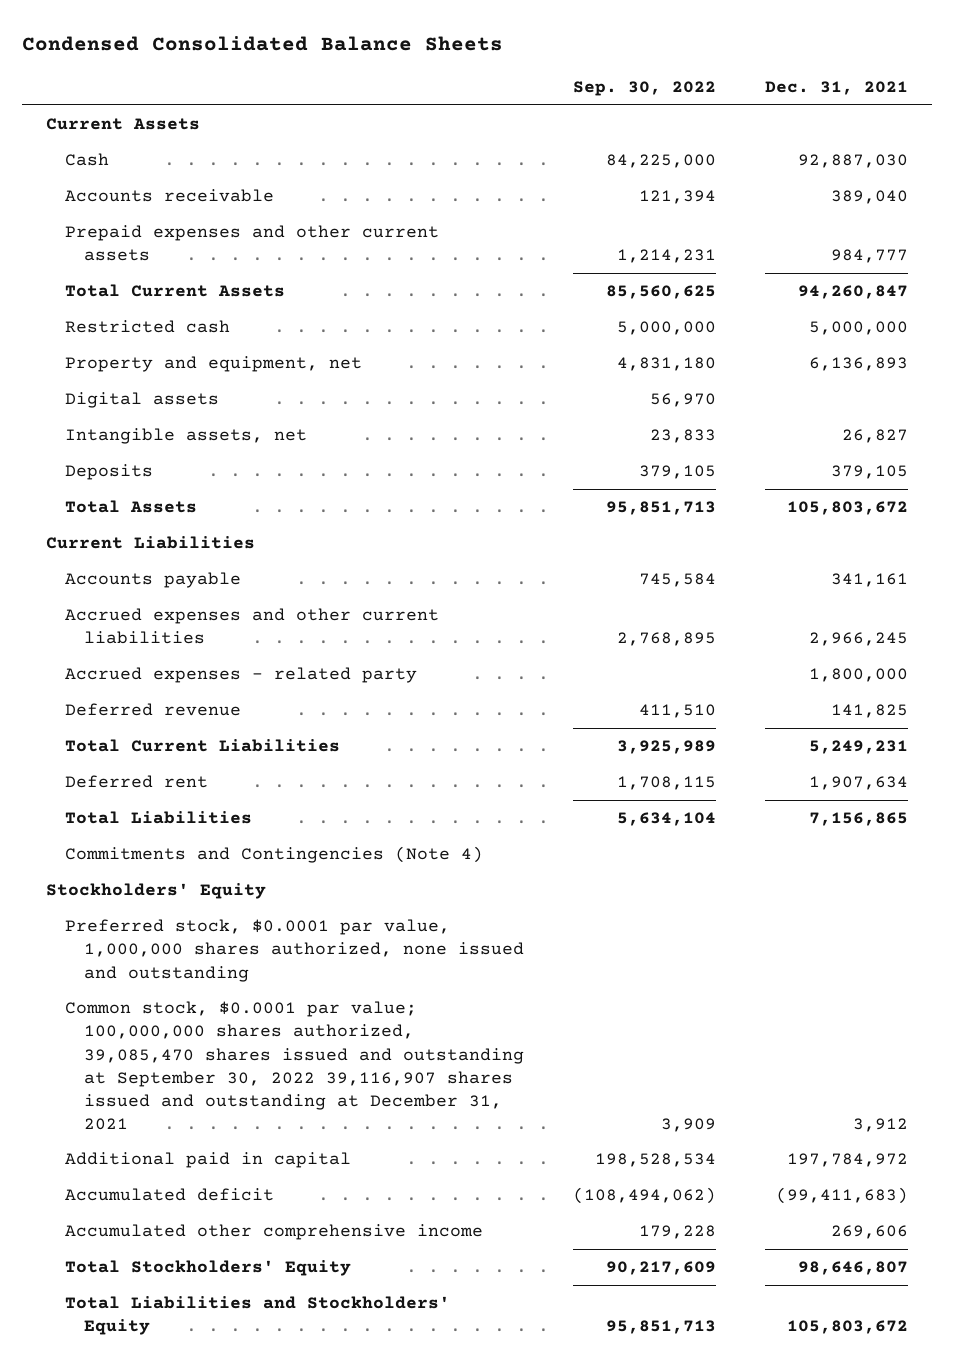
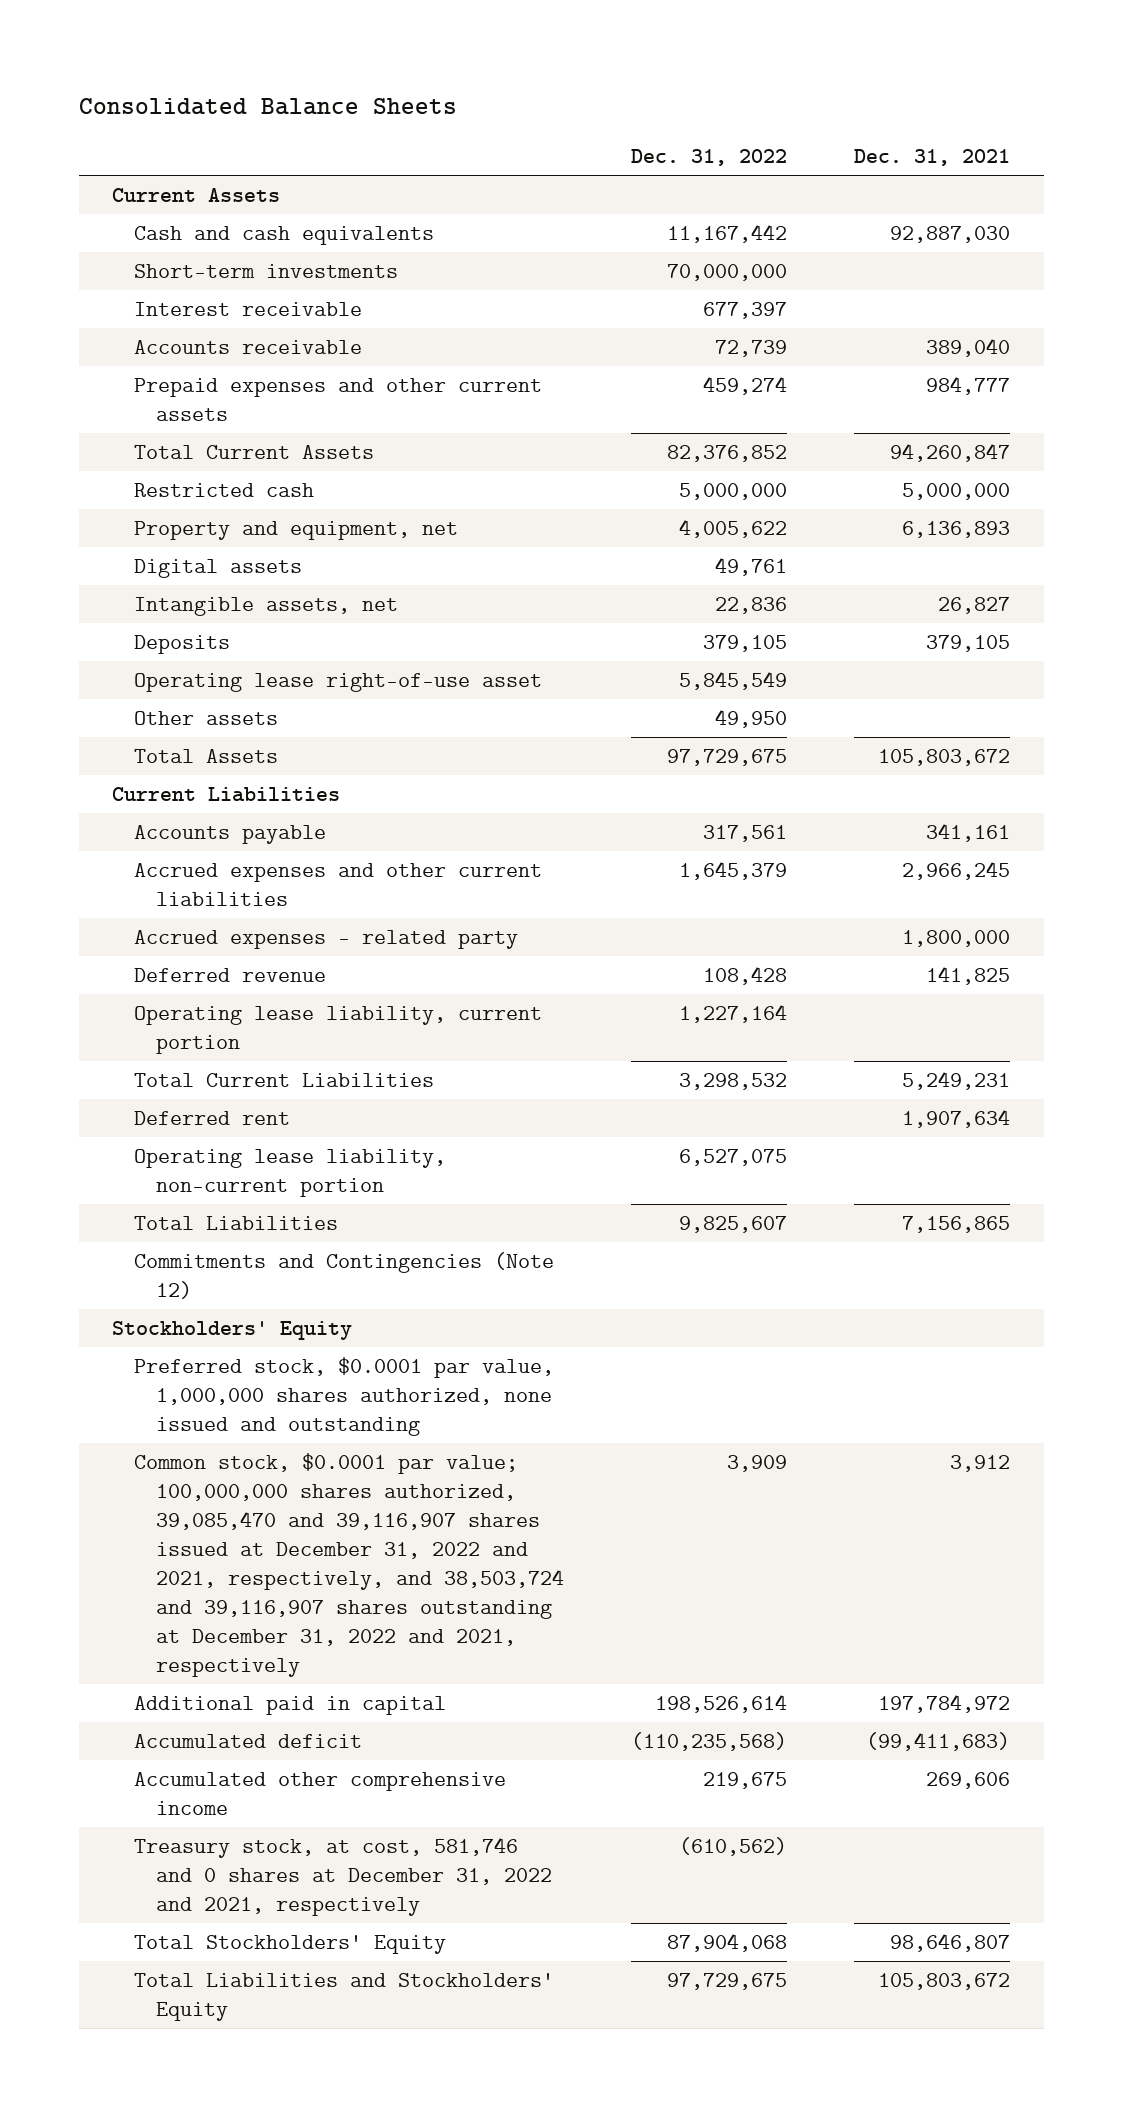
- Condensed Consolidated Balance Sheets
+ Consolidated Balance Sheets
- | Sep. 30, 2022 | Dec. 31, 2021
+ | Dec. 31, 2022 | Dec. 31, 2021
- Cash | 84,225,000 | 92,887,030
+ Cash and cash equivalents | 11,167,442 | 92,887,030
+ Short-term investments | 70,000,000 |
+ Interest receivable | 677,397 |
+ Operating lease right-of-use asset | 5,845,549 |
+ Other assets | 49,950 |
+ Operating lease liability, current portion | 1,227,164 |
+ Operating lease liability, non-current portion | 6,527,075 |
- Commitments and Contingencies (Note 4)
+ Commitments and Contingencies (Note 12)
- Common stock, $0.0001 par value; 100,000,000 shares authorized, 39,085,470 shares issued and outstanding at September 30, 2022 39,116,907 shares issued and outstanding at December 31, 2021 | 3,909 | 3,912
+ Common stock, $0.0001 par value; 100,000,000 shares authorized, 39,085,470 and 39,116,907 shares issued at December 31, 2022 and 2021, respectively, and 38,503,724 and 39,116,907 shares outstanding at December 31, 2022 and 2021, respectively | 3,909 | 3,912
+ Treasury stock, at cost, 581,746 and 0 shares at December 31, 2022 and 2021, respectively | (610,562) |

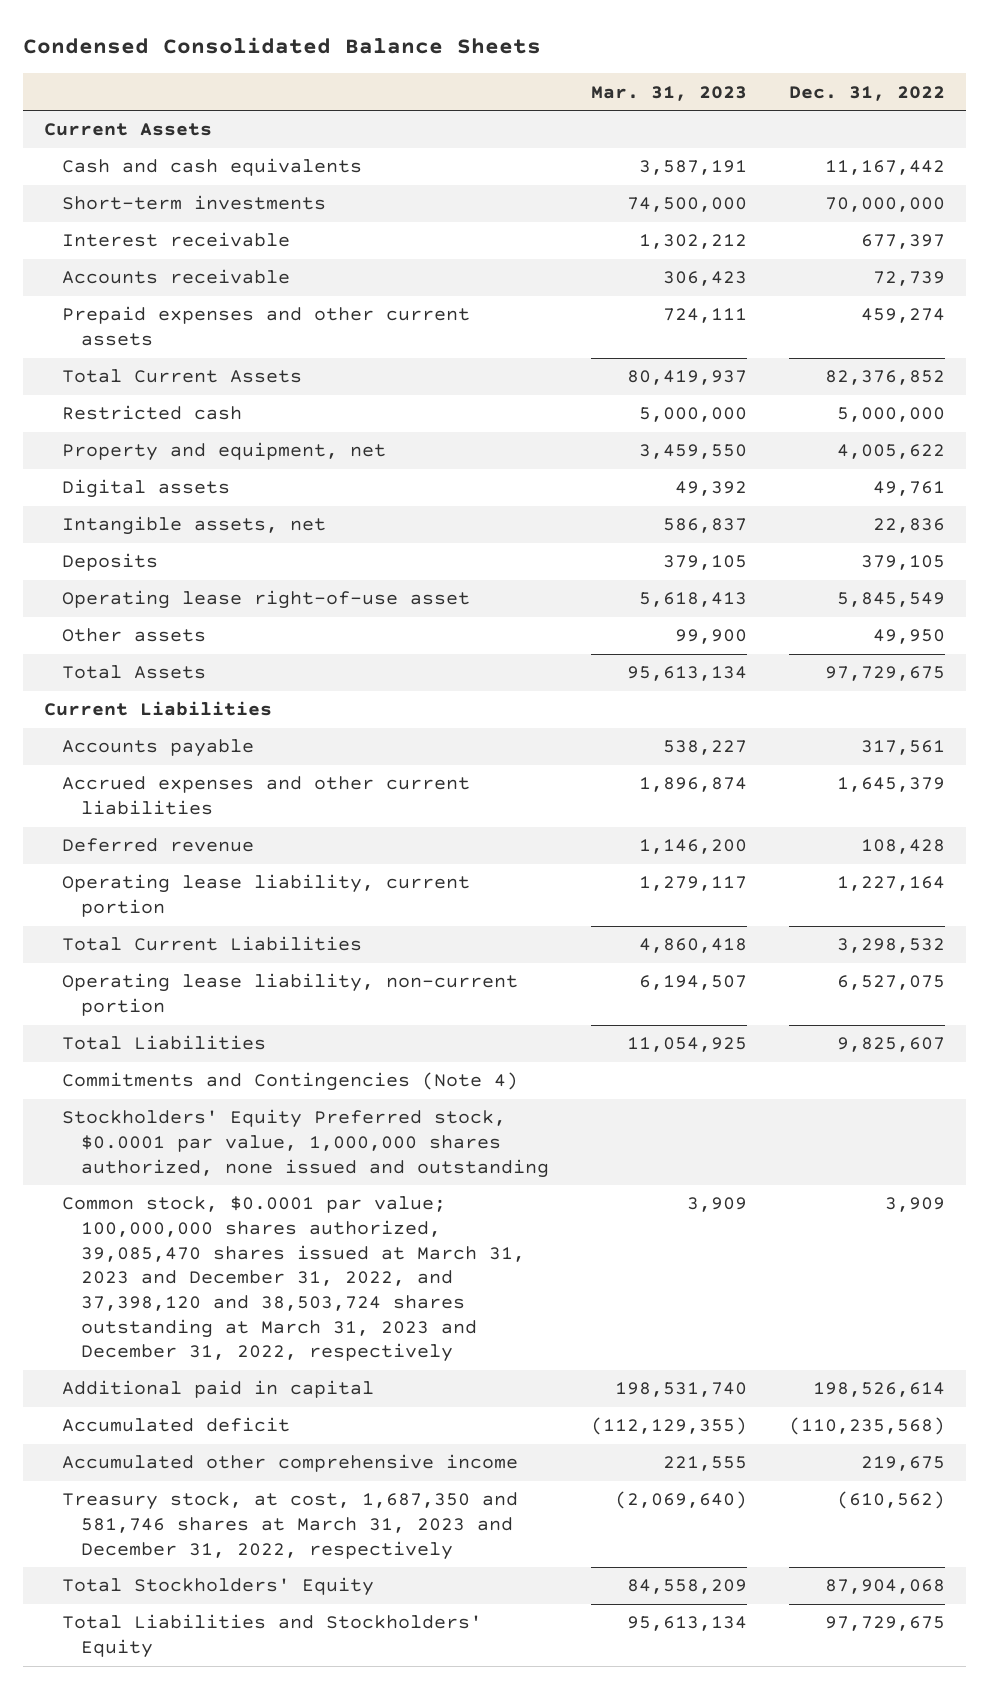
- Consolidated Balance Sheets
+ Condensed Consolidated Balance Sheets
- | Dec. 31, 2022 | Dec. 31, 2021
+ | Mar. 31, 2023 | Dec. 31, 2022
- Accrued expenses - related party | | 1,800,000
- Deferred rent | | 1,907,634
- Commitments and Contingencies (Note 12)
- Stockholders' Equity
- Preferred stock, $0.0001 par value, 1,000,000 shares authorized, none issued and outstanding
- Common stock, $0.0001 par value; 100,000,000 shares authorized, 39,085,470 and 39,116,907 shares issued at December 31, 2022 and 2021, respectively, and 38,503,724 and 39,116,907 shares outstanding at December 31, 2022 and 2021, respectively | 3,909 | 3,912
+ Commitments and Contingencies (Note 4)
+ Stockholders' Equity Preferred stock, $0.0001 par value, 1,000,000 shares authorized, none issued and outstanding
+ Common stock, $0.0001 par value; 100,000,000 shares authorized, 39,085,470 shares issued at March 31, 2023 and December 31, 2022, and 37,398,120 and 38,503,724 shares outstanding at March 31, 2023 and December 31, 2022, respectively | 3,909 | 3,909
- Treasury stock, at cost, 581,746 and 0 shares at December 31, 2022 and 2021, respectively | (610,562) |
+ Treasury stock, at cost, 1,687,350 and 581,746 shares at March 31, 2023 and December 31, 2022, respectively | (2,069,640) | (610,562)

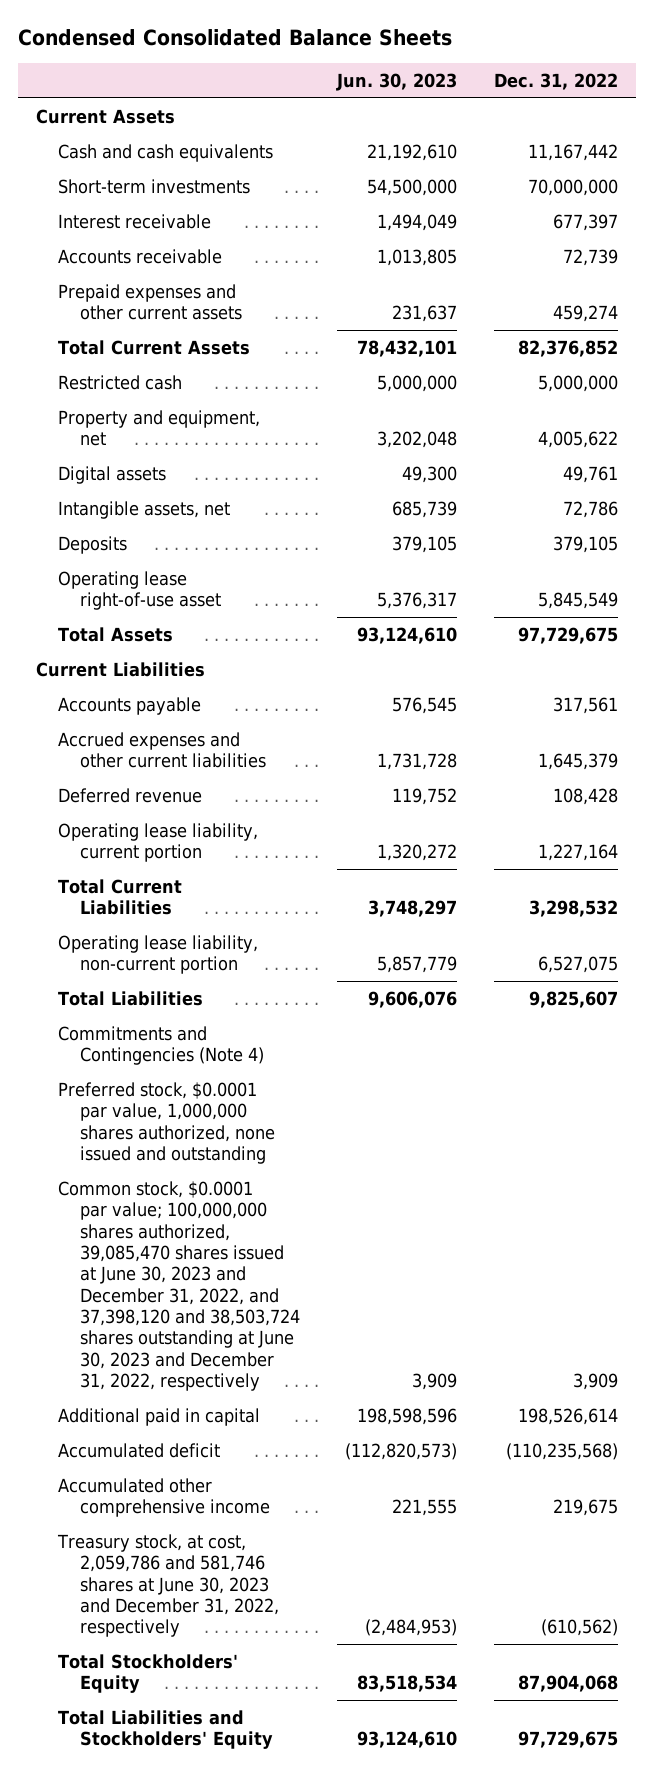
- | Mar. 31, 2023 | Dec. 31, 2022
+ | Jun. 30, 2023 | Dec. 31, 2022
- Intangible assets, net | 586,837 | 22,836
+ Intangible assets, net | 685,739 | 72,786
- Other assets | 99,900 | 49,950
- Stockholders' Equity Preferred stock, $0.0001 par value, 1,000,000 shares authorized, none issued and outstanding
- Common stock, $0.0001 par value; 100,000,000 shares authorized, 39,085,470 shares issued at March 31, 2023 and December 31, 2022, and 37,398,120 and 38,503,724 shares outstanding at March 31, 2023 and December 31, 2022, respectively | 3,909 | 3,909
+ Preferred stock, $0.0001 par value, 1,000,000 shares authorized, none issued and outstanding
+ Common stock, $0.0001 par value; 100,000,000 shares authorized, 39,085,470 shares issued at June 30, 2023 and December 31, 2022, and 37,398,120 and 38,503,724 shares outstanding at June 30, 2023 and December 31, 2022, respectively | 3,909 | 3,909
- Treasury stock, at cost, 1,687,350 and 581,746 shares at March 31, 2023 and December 31, 2022, respectively | (2,069,640) | (610,562)
+ Treasury stock, at cost, 2,059,786 and 581,746 shares at June 30, 2023 and December 31, 2022, respectively | (2,484,953) | (610,562)

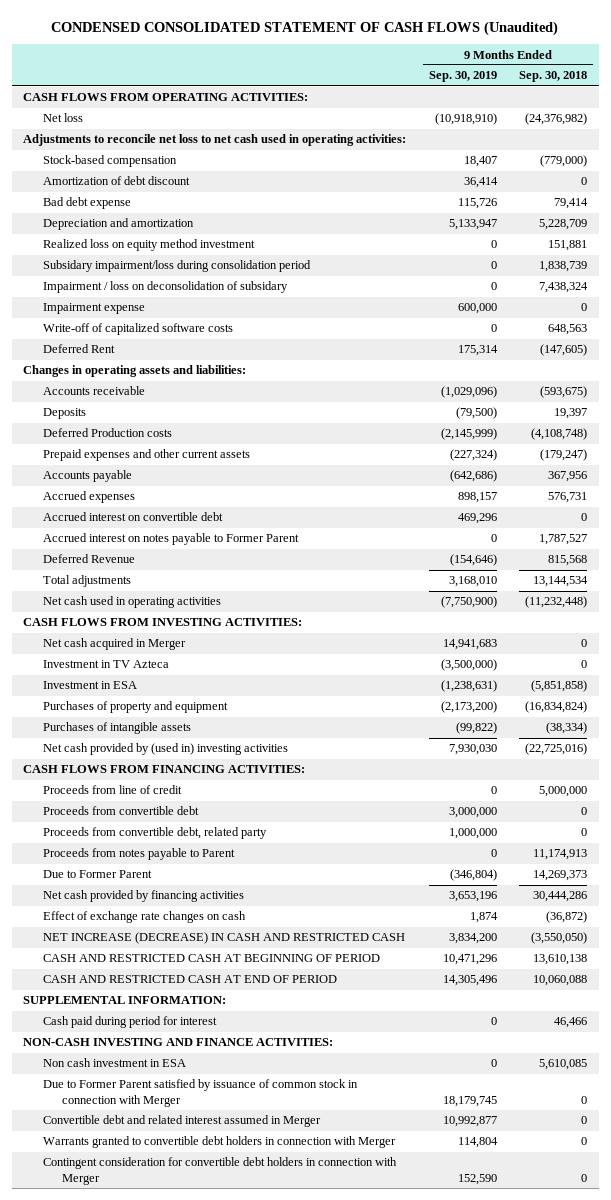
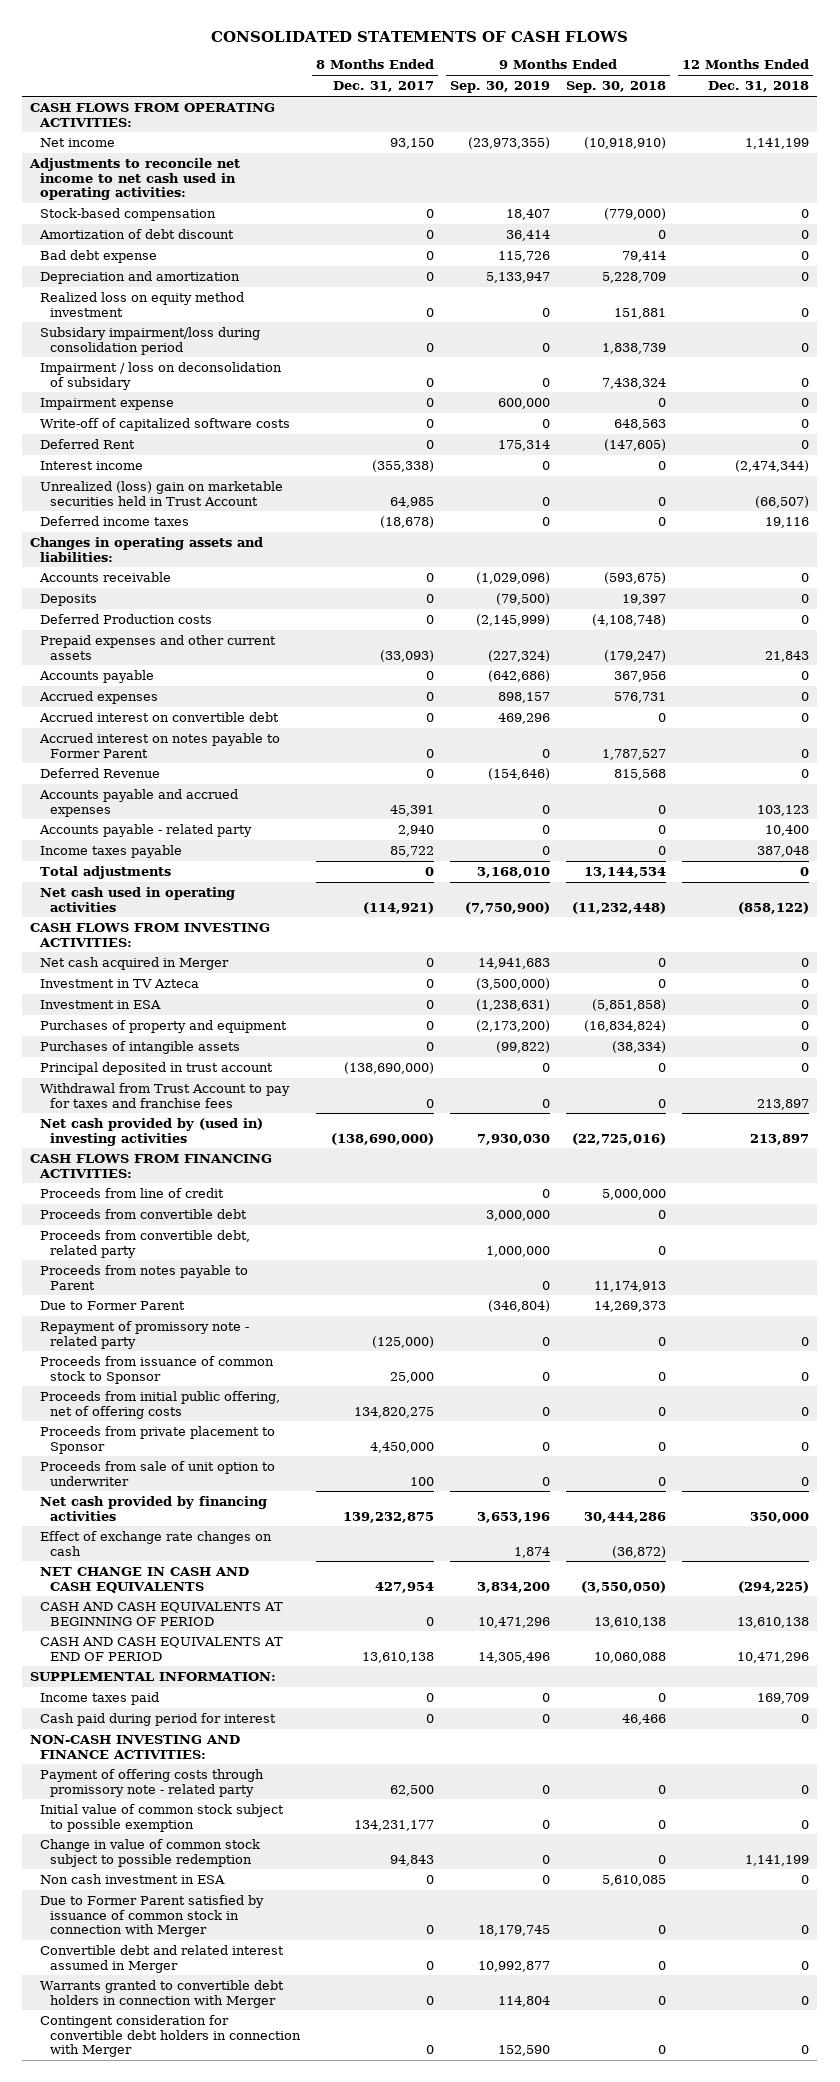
- CONDENSED CONSOLIDATED STATEMENT OF CASH FLOWS (Unaudited)
+ CONSOLIDATED STATEMENTS OF CASH FLOWS
- | 9 Months Ended Sep. 30, 2019 | 9 Months Ended Sep. 30, 2018
+ | 8 Months Ended Dec. 31, 2017 | 9 Months Ended Sep. 30, 2019 | 9 Months Ended Sep. 30, 2018 | 12 Months Ended Dec. 31, 2018
- Net loss | (10,918,910) | (24,376,982)
- Adjustments to reconcile net loss to net cash used in operating activities:
+ Net income | 93,150 | (23,973,355) | (10,918,910) | 1,141,199
+ Adjustments to reconcile net income to net cash used in operating activities:
+ Interest income | (355,338) | 0 | 0 | (2,474,344)
+ Unrealized (loss) gain on marketable securities held in Trust Account | 64,985 | 0 | 0 | (66,507)
+ Deferred income taxes | (18,678) | 0 | 0 | 19,116
+ Accounts payable and accrued expenses | 45,391 | 0 | 0 | 103,123
+ Accounts payable - related party | 2,940 | 0 | 0 | 10,400
+ Income taxes payable | 85,722 | 0 | 0 | 387,048
+ Principal deposited in trust account | (138,690,000) | 0 | 0 | 0
+ Withdrawal from Trust Account to pay for taxes and franchise fees | 0 | 0 | 0 | 213,897
+ Repayment of promissory note - related party | (125,000) | 0 | 0 | 0
+ Proceeds from issuance of common stock to Sponsor | 25,000 | 0 | 0 | 0
+ Proceeds from initial public offering, net of offering costs | 134,820,275 | 0 | 0 | 0
+ Proceeds from private placement to Sponsor | 4,450,000 | 0 | 0 | 0
+ Proceeds from sale of unit option to underwriter | 100 | 0 | 0 | 0
- NET INCREASE (DECREASE) IN CASH AND RESTRICTED CASH | 3,834,200 | (3,550,050)
- CASH AND RESTRICTED CASH AT BEGINNING OF PERIOD | 10,471,296 | 13,610,138
- CASH AND RESTRICTED CASH AT END OF PERIOD | 14,305,496 | 10,060,088
+ NET CHANGE IN CASH AND CASH EQUIVALENTS | 427,954 | 3,834,200 | (3,550,050) | (294,225)
+ CASH AND CASH EQUIVALENTS AT BEGINNING OF PERIOD | 0 | 10,471,296 | 13,610,138 | 13,610,138
+ CASH AND CASH EQUIVALENTS AT END OF PERIOD | 13,610,138 | 14,305,496 | 10,060,088 | 10,471,296
+ Income taxes paid | 0 | 0 | 0 | 169,709
+ Payment of offering costs through promissory note - related party | 62,500 | 0 | 0 | 0
+ Initial value of common stock subject to possible exemption | 134,231,177 | 0 | 0 | 0
+ Change in value of common stock subject to possible redemption | 94,843 | 0 | 0 | 1,141,199

